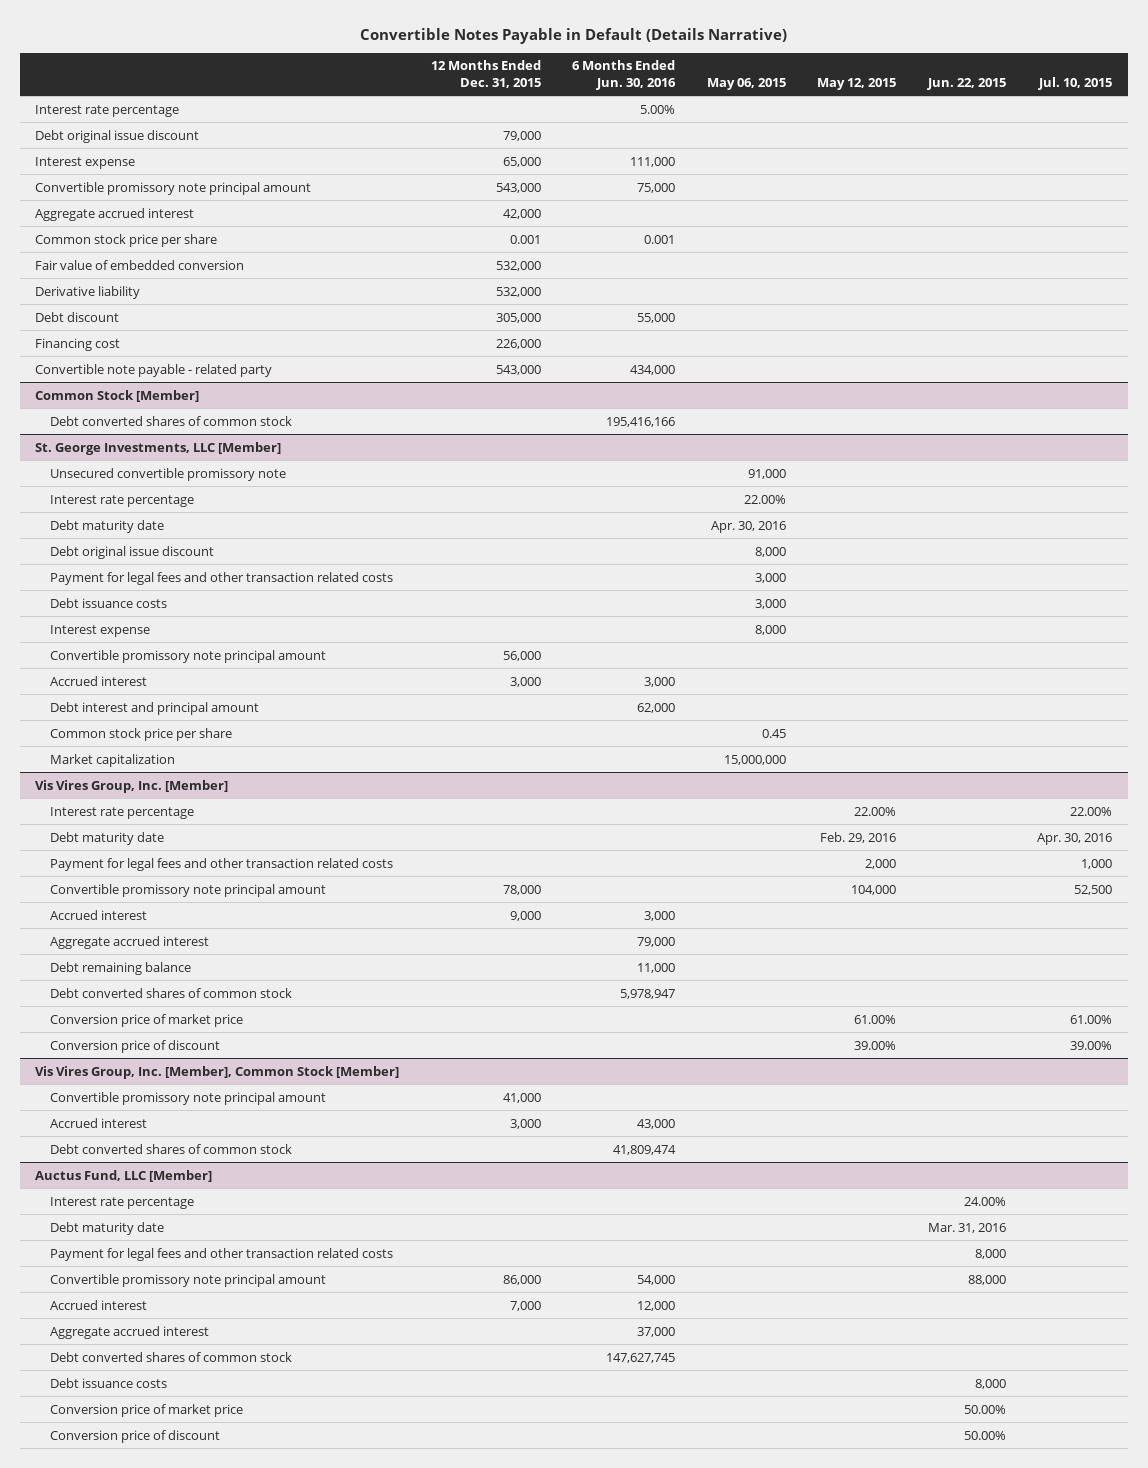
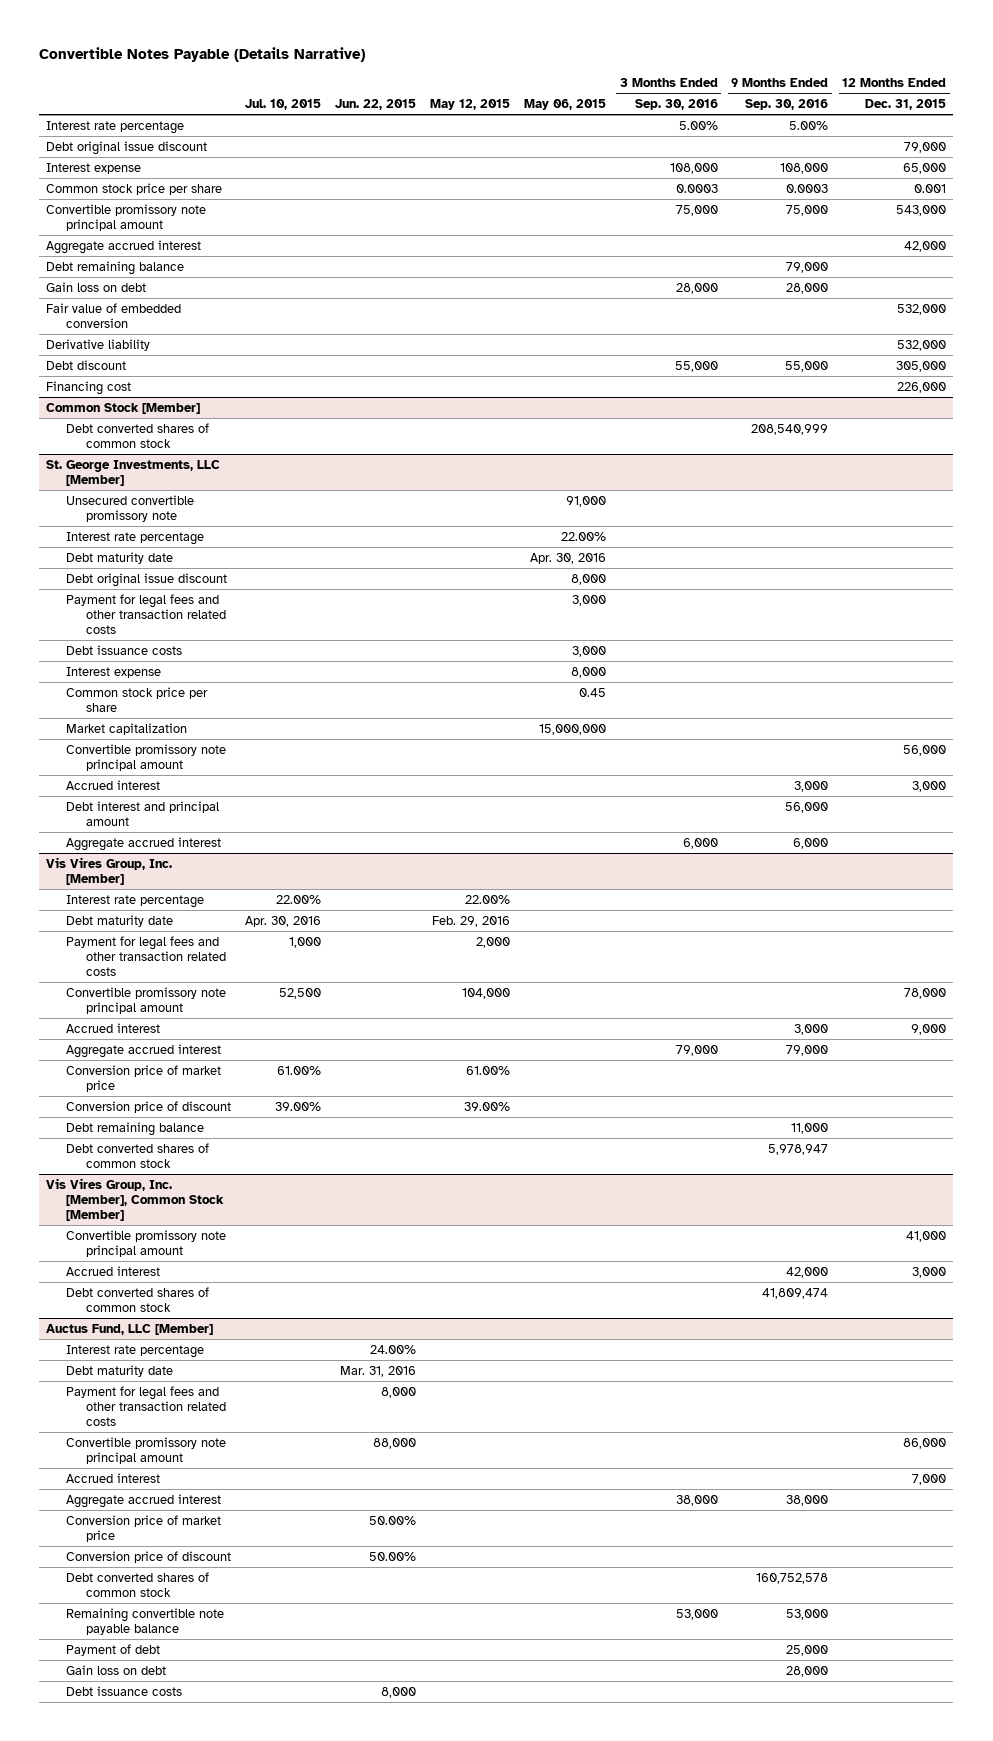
- Convertible Notes Payable in Default (Details Narrative)
+ Convertible Notes Payable (Details Narrative)
- | 12 Months Ended Dec. 31, 2015 | 6 Months Ended Jun. 30, 2016 | May 06, 2015 | May 12, 2015 | Jun. 22, 2015 | Jul. 10, 2015
+ | Jul. 10, 2015 | Jun. 22, 2015 | May 12, 2015 | May 06, 2015 | 3 Months Ended Sep. 30, 2016 | 9 Months Ended Sep. 30, 2016 | 12 Months Ended Dec. 31, 2015
moved up: Common stock price per share | | | | | 0.0003 | 0.0003 | 0.001
+ Debt remaining balance | | | | | | 79,000 |
+ Gain loss on debt | | | | | 28,000 | 28,000 |
- Convertible note payable - related party | 543,000 | 434,000 | | | |
@ St. George Investments, LLC [Member]
moved up: Common stock price per share | | | | 0.45 | | |
moved up: Market capitalization | | | | 15,000,000 | | |
+ Aggregate accrued interest | | | | | 6,000 | 6,000 |
@ Vis Vires Group, Inc. [Member]
moved down: Debt remaining balance | | | | | | 11,000 |
moved down: Debt converted shares of common stock | | | | | | 5,978,947 |
@ Auctus Fund, LLC [Member]
moved down: Debt converted shares of common stock | | | | | | 160,752,578 |
+ Remaining convertible note payable balance | | | | | 53,000 | 53,000 |
+ Payment of debt | | | | | | 25,000 |
+ Gain loss on debt | | | | | | 28,000 |
moved down: Debt issuance costs | | 8,000 | | | | |

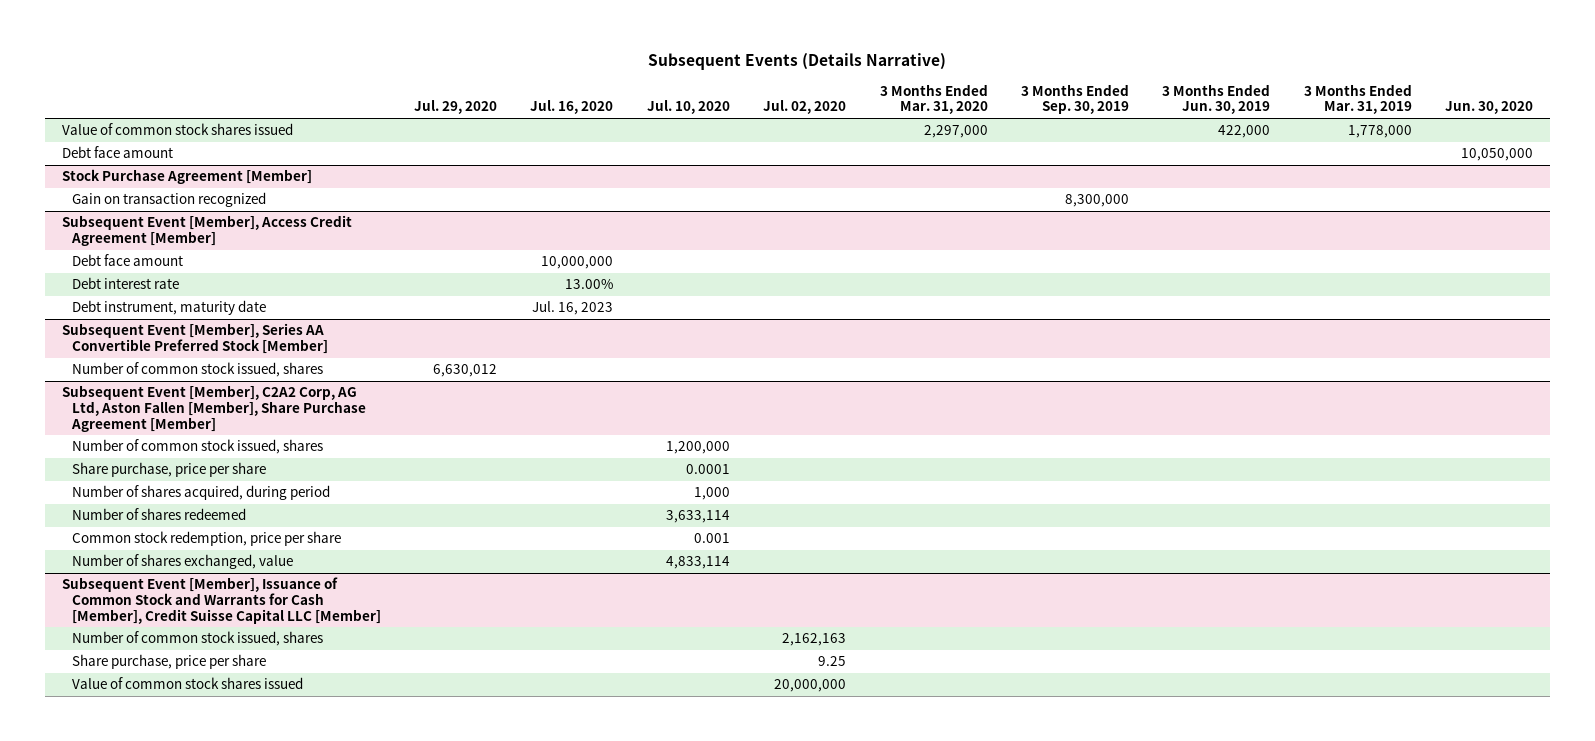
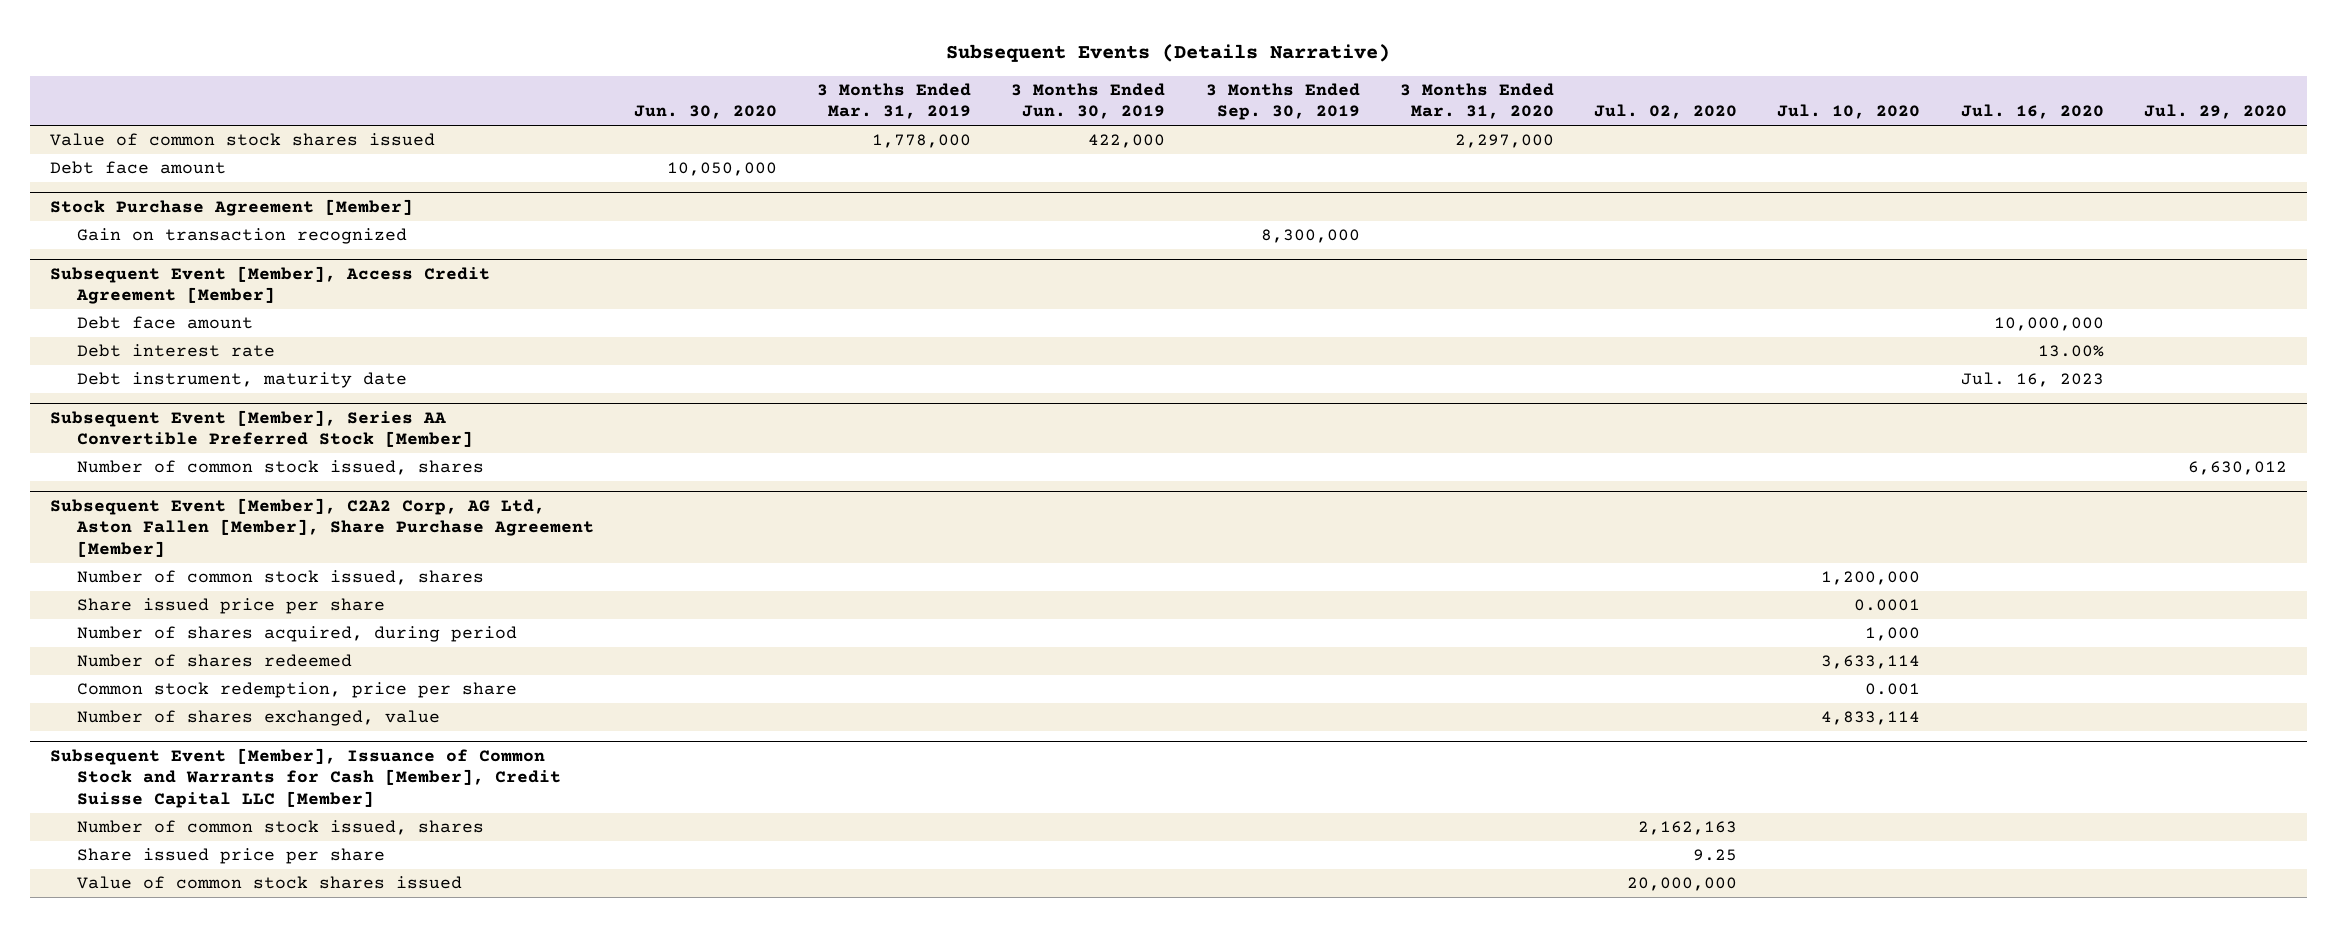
- | Jul. 29, 2020 | Jul. 16, 2020 | Jul. 10, 2020 | Jul. 02, 2020 | 3 Months Ended Mar. 31, 2020 | 3 Months Ended Sep. 30, 2019 | 3 Months Ended Jun. 30, 2019 | 3 Months Ended Mar. 31, 2019 | Jun. 30, 2020
+ | Jun. 30, 2020 | 3 Months Ended Mar. 31, 2019 | 3 Months Ended Jun. 30, 2019 | 3 Months Ended Sep. 30, 2019 | 3 Months Ended Mar. 31, 2020 | Jul. 02, 2020 | Jul. 10, 2020 | Jul. 16, 2020 | Jul. 29, 2020
@ Subsequent Event [Member], C2A2 Corp, AG Ltd, Aston Fallen [Member], Share Purchase Agreement [Member]
- Share purchase, price per share | | | 0.0001 | | | | | |
+ Share issued price per share | | | | | | | 0.0001 | |
@ Subsequent Event [Member], Issuance of Common Stock and Warrants for Cash [Member], Credit Suisse Capital LLC [Member]
- Share purchase, price per share | | | | 9.25 | | | | |
+ Share issued price per share | | | | | | 9.25 | | |

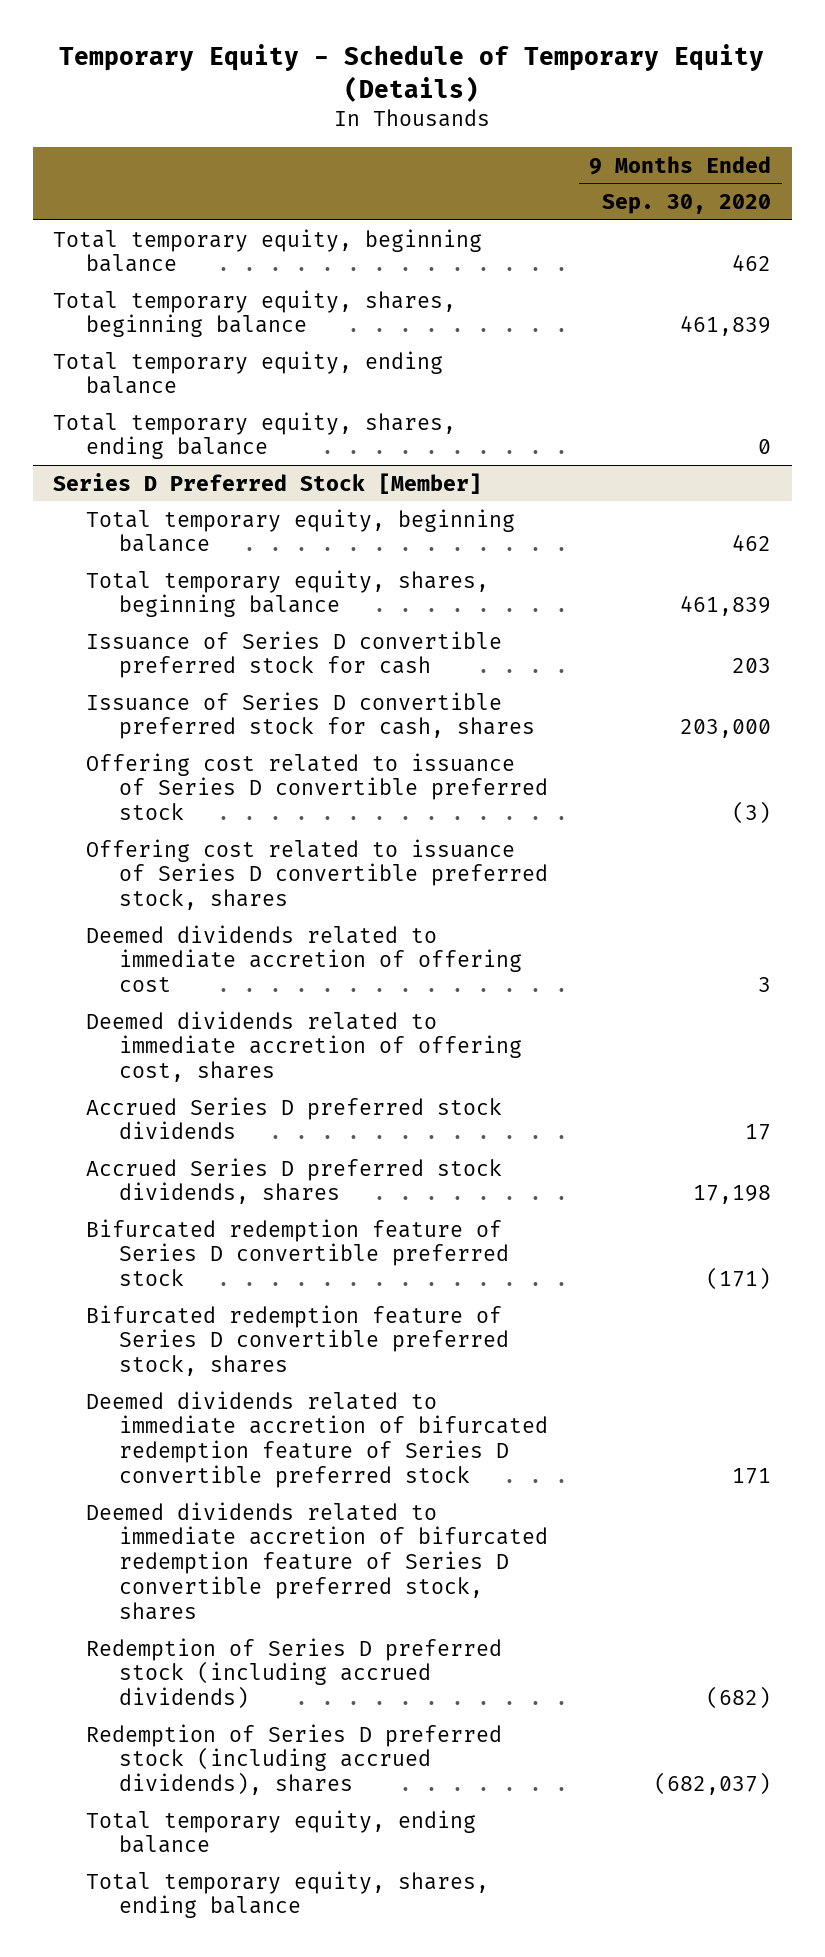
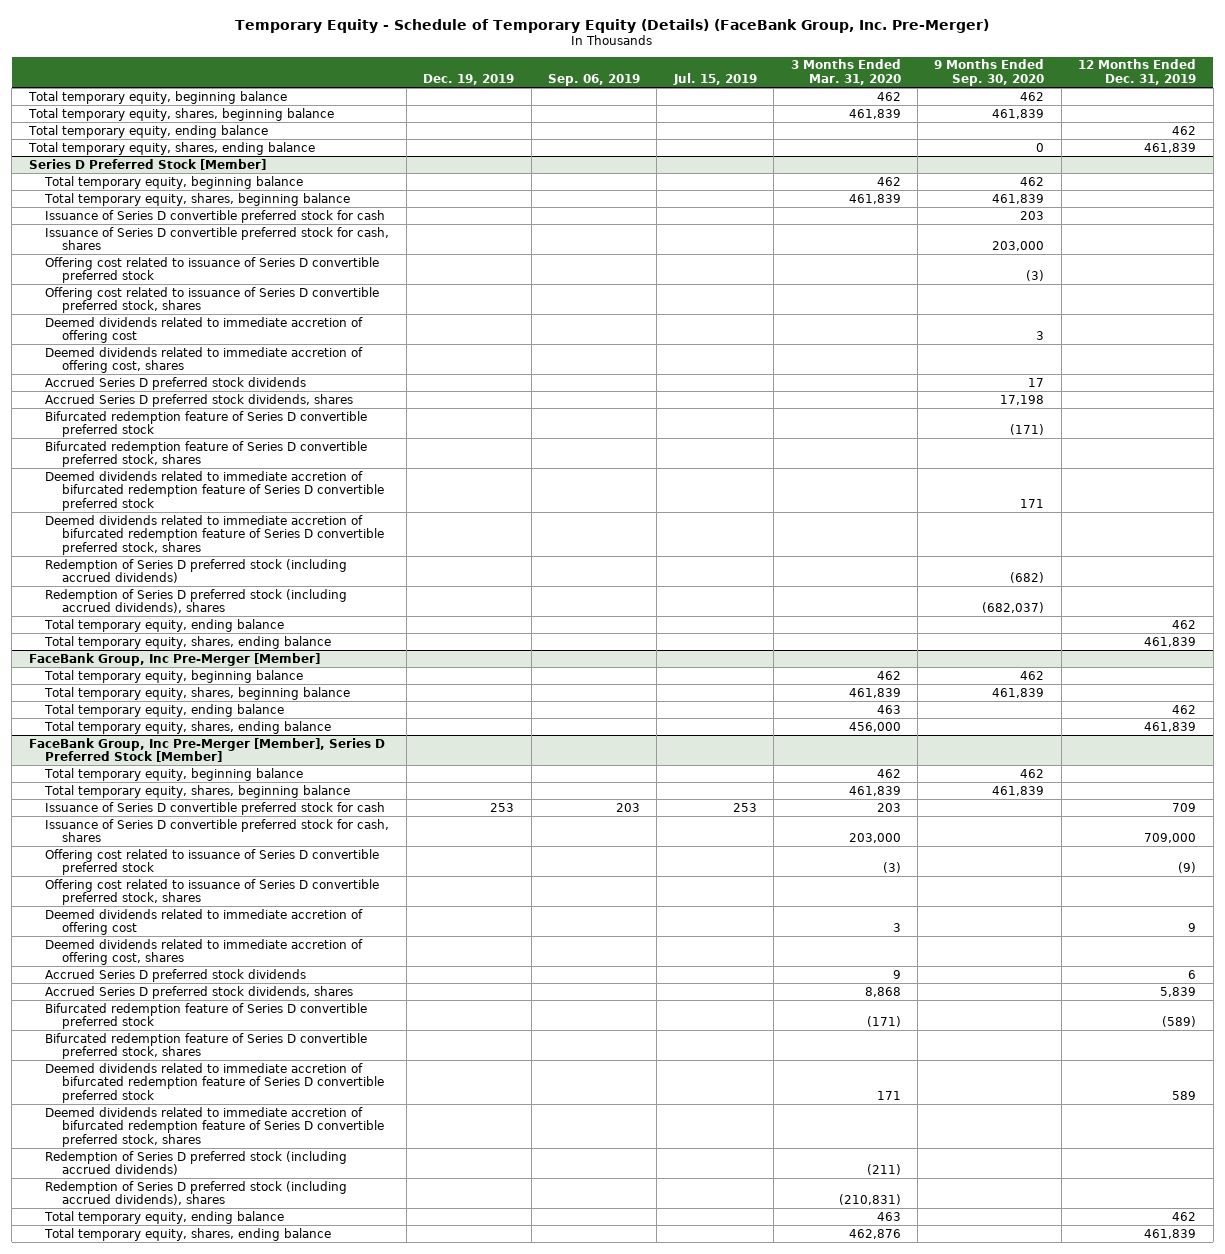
- Temporary Equity - Schedule of Temporary Equity (Details)
+ Temporary Equity - Schedule of Temporary Equity (Details) (FaceBank Group, Inc. Pre-Merger)
- | 9 Months Ended Sep. 30, 2020
+ | Dec. 19, 2019 | Sep. 06, 2019 | Jul. 15, 2019 | 3 Months Ended Mar. 31, 2020 | 9 Months Ended Sep. 30, 2020 | 12 Months Ended Dec. 31, 2019
+ FaceBank Group, Inc Pre-Merger [Member]
+ Total temporary equity, beginning balance | | | | 462 | 462 |
+ Total temporary equity, shares, beginning balance | | | | 461,839 | 461,839 |
+ Total temporary equity, ending balance | | | | 463 | | 462
+ Total temporary equity, shares, ending balance | | | | 456,000 | | 461,839
+ FaceBank Group, Inc Pre-Merger [Member], Series D Preferred Stock [Member]
+ Total temporary equity, beginning balance | | | | 462 | 462 |
+ Total temporary equity, shares, beginning balance | | | | 461,839 | 461,839 |
+ Issuance of Series D convertible preferred stock for cash | 253 | 203 | 253 | 203 | | 709
+ Issuance of Series D convertible preferred stock for cash, shares | | | | 203,000 | | 709,000
+ Offering cost related to issuance of Series D convertible preferred stock | | | | (3) | | (9)
+ Offering cost related to issuance of Series D convertible preferred stock, shares
+ Deemed dividends related to immediate accretion of offering cost | | | | 3 | | 9
+ Deemed dividends related to immediate accretion of offering cost, shares
+ Accrued Series D preferred stock dividends | | | | 9 | | 6
+ Accrued Series D preferred stock dividends, shares | | | | 8,868 | | 5,839
+ Bifurcated redemption feature of Series D convertible preferred stock | | | | (171) | | (589)
+ Bifurcated redemption feature of Series D convertible preferred stock, shares
+ Deemed dividends related to immediate accretion of bifurcated redemption feature of Series D convertible preferred stock | | | | 171 | | 589
+ Deemed dividends related to immediate accretion of bifurcated redemption feature of Series D convertible preferred stock, shares
+ Redemption of Series D preferred stock (including accrued dividends) | | | | (211) | |
+ Redemption of Series D preferred stock (including accrued dividends), shares | | | | (210,831) | |
+ Total temporary equity, ending balance | | | | 463 | | 462
+ Total temporary equity, shares, ending balance | | | | 462,876 | | 461,839

